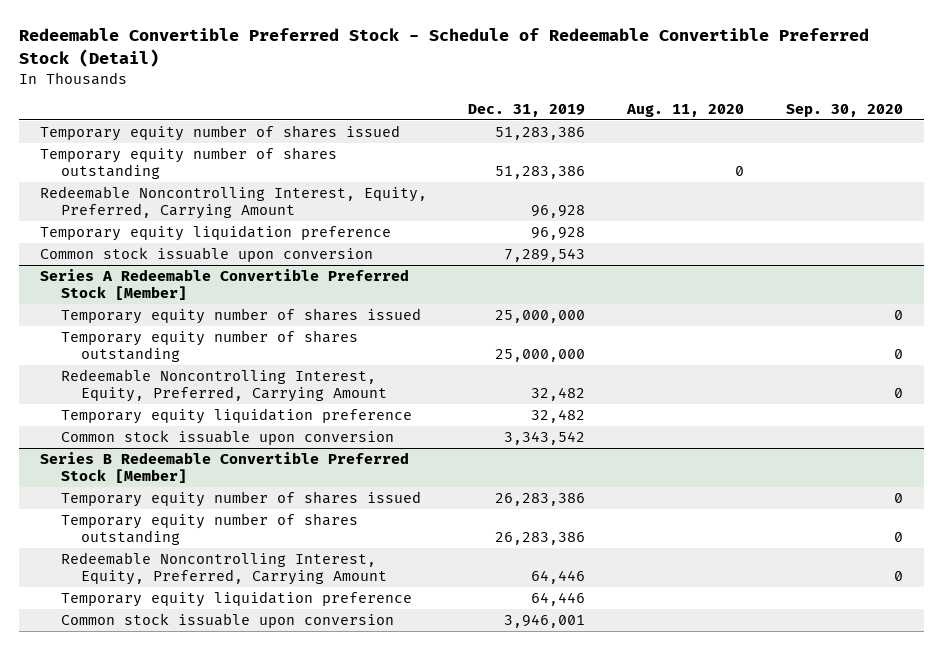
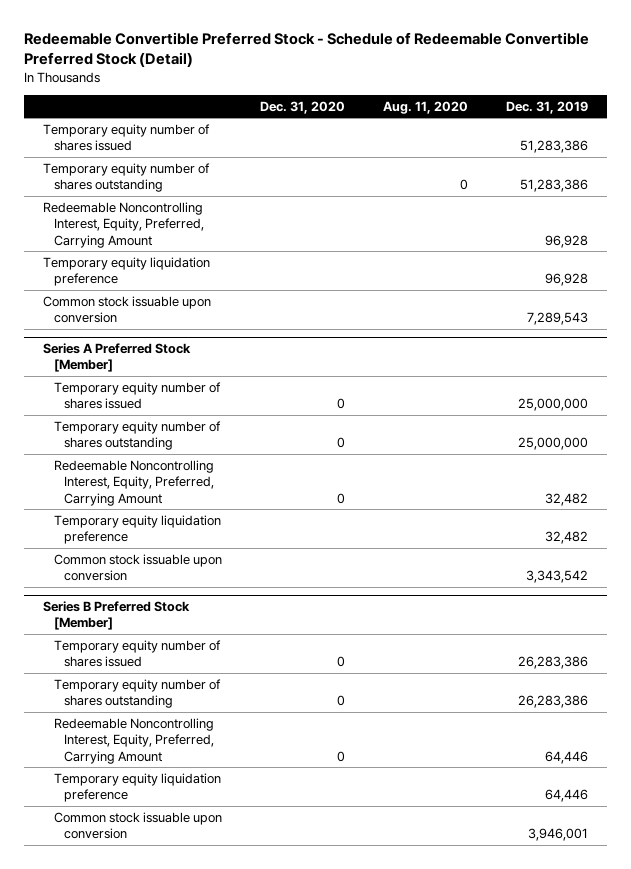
- | Dec. 31, 2019 | Aug. 11, 2020 | Sep. 30, 2020
+ | Dec. 31, 2020 | Aug. 11, 2020 | Dec. 31, 2019
- Series A Redeemable Convertible Preferred Stock [Member]
+ Series A Preferred Stock [Member]
- Series B Redeemable Convertible Preferred Stock [Member]
+ Series B Preferred Stock [Member]

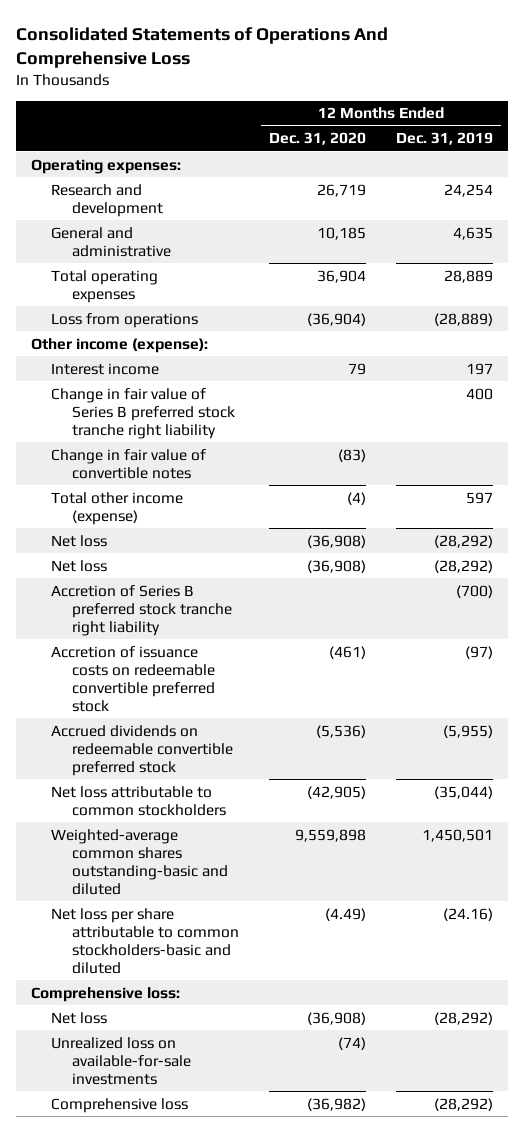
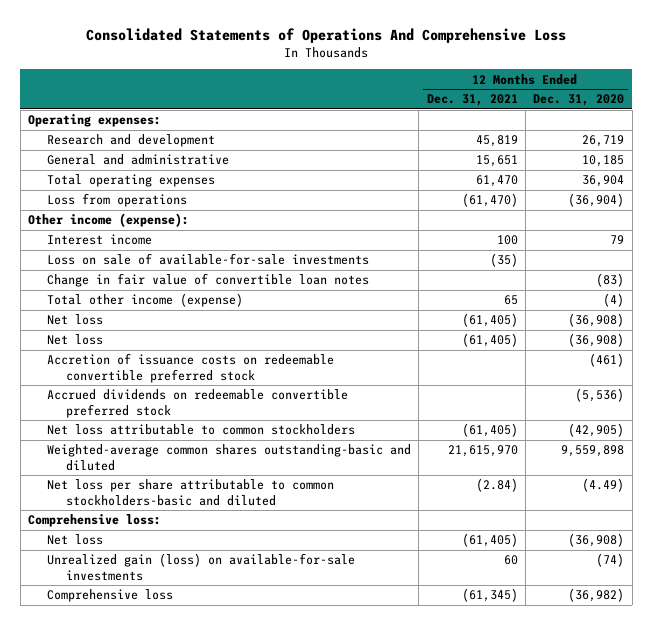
- | 12 Months Ended Dec. 31, 2020 | 12 Months Ended Dec. 31, 2019
+ | 12 Months Ended Dec. 31, 2021 | 12 Months Ended Dec. 31, 2020
- Change in fair value of Series B preferred stock tranche right liability | | 400
- Change in fair value of convertible notes | (83) |
+ Loss on sale of available-for-sale investments | (35) |
+ Change in fair value of convertible loan notes | | (83)
- Accretion of Series B preferred stock tranche right liability | | (700)
- Unrealized loss on available-for-sale investments | (74) |
+ Unrealized gain (loss) on available-for-sale investments | 60 | (74)

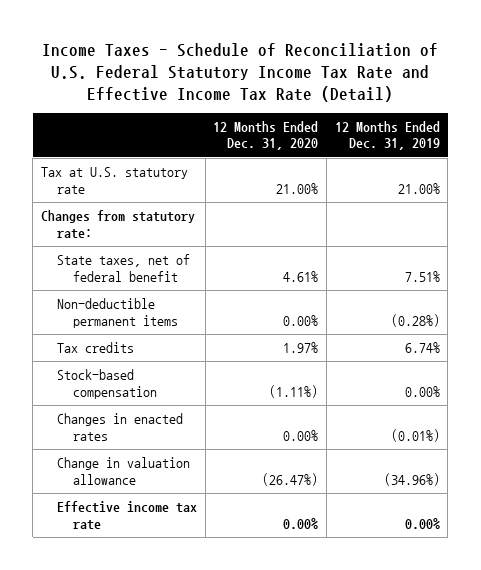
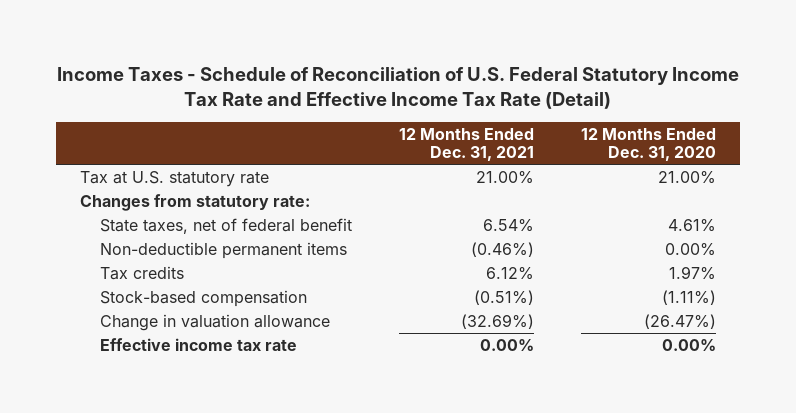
- | 12 Months Ended Dec. 31, 2020 | 12 Months Ended Dec. 31, 2019
+ | 12 Months Ended Dec. 31, 2021 | 12 Months Ended Dec. 31, 2020
- Changes in enacted rates | 0.00% | (0.01%)

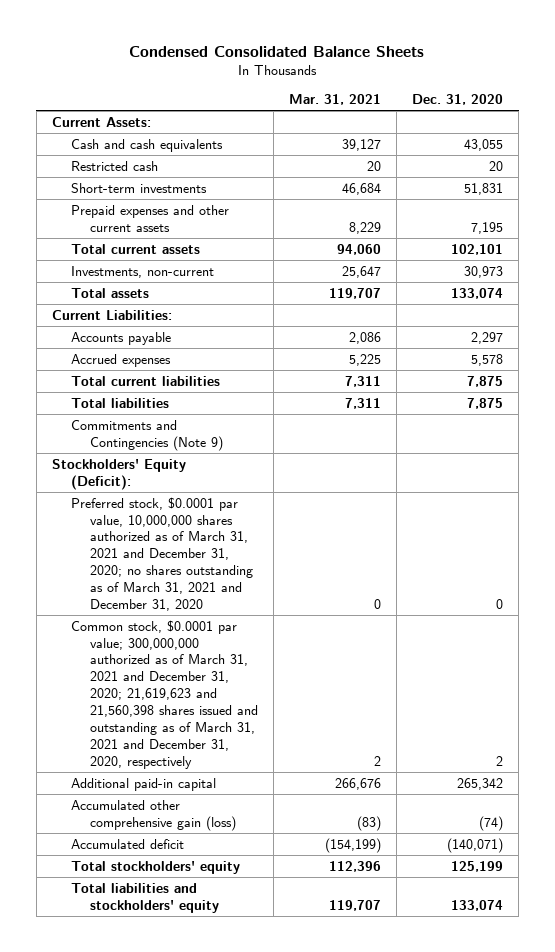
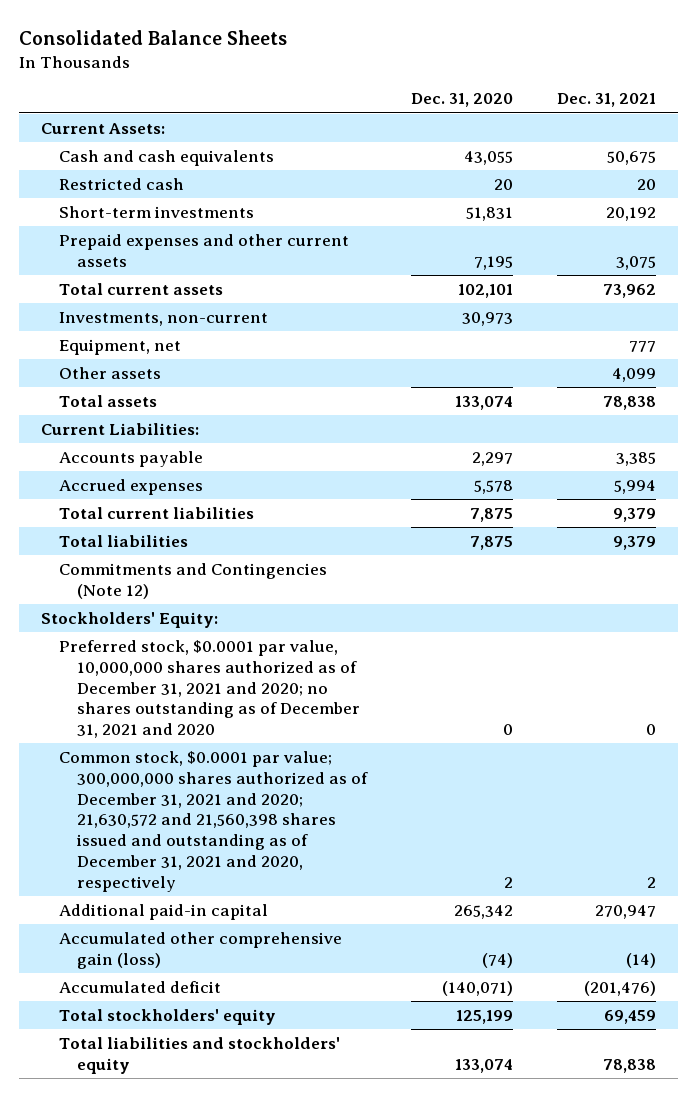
- Condensed Consolidated Balance Sheets
+ Consolidated Balance Sheets
- | Mar. 31, 2021 | Dec. 31, 2020
+ | Dec. 31, 2020 | Dec. 31, 2021
+ Equipment, net | | 777
+ Other assets | | 4,099
- Commitments and Contingencies (Note 9)
- Stockholders' Equity (Deficit):
- Preferred stock, $0.0001 par value, 10,000,000 shares authorized as of March 31, 2021 and December 31, 2020; no shares outstanding as of March 31, 2021 and December 31, 2020 | 0 | 0
- Common stock, $0.0001 par value; 300,000,000 authorized as of March 31, 2021 and December 31, 2020; 21,619,623 and 21,560,398 shares issued and outstanding as of March 31, 2021 and December 31, 2020, respectively | 2 | 2
+ Commitments and Contingencies (Note 12)
+ Stockholders' Equity:
+ Preferred stock, $0.0001 par value, 10,000,000 shares authorized as of December 31, 2021 and 2020; no shares outstanding as of December 31, 2021 and 2020 | 0 | 0
+ Common stock, $0.0001 par value; 300,000,000 shares authorized as of December 31, 2021 and 2020; 21,630,572 and 21,560,398 shares issued and outstanding as of December 31, 2021 and 2020, respectively | 2 | 2

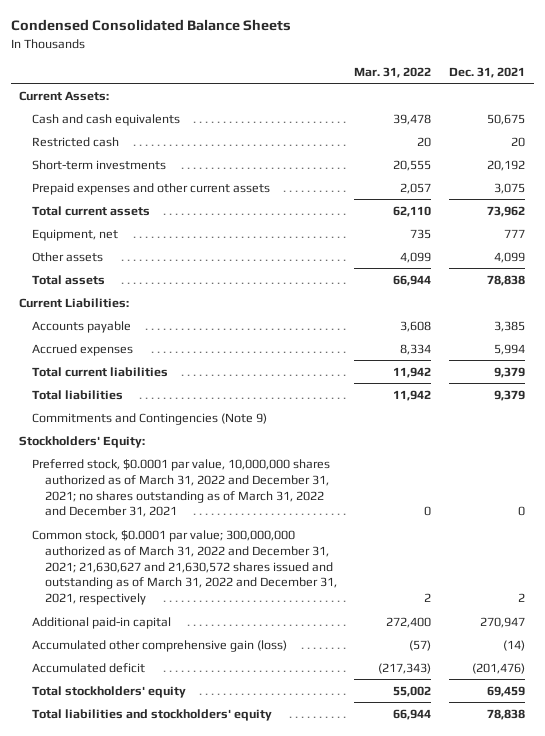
- Consolidated Balance Sheets
+ Condensed Consolidated Balance Sheets
- | Dec. 31, 2020 | Dec. 31, 2021
+ | Mar. 31, 2022 | Dec. 31, 2021
- Investments, non-current | 30,973 |
- Commitments and Contingencies (Note 12)
+ Commitments and Contingencies (Note 9)
- Preferred stock, $0.0001 par value, 10,000,000 shares authorized as of December 31, 2021 and 2020; no shares outstanding as of December 31, 2021 and 2020 | 0 | 0
- Common stock, $0.0001 par value; 300,000,000 shares authorized as of December 31, 2021 and 2020; 21,630,572 and 21,560,398 shares issued and outstanding as of December 31, 2021 and 2020, respectively | 2 | 2
+ Preferred stock, $0.0001 par value, 10,000,000 shares authorized as of March 31, 2022 and December 31, 2021; no shares outstanding as of March 31, 2022 and December 31, 2021 | 0 | 0
+ Common stock, $0.0001 par value; 300,000,000 authorized as of March 31, 2022 and December 31, 2021; 21,630,627 and 21,630,572 shares issued and outstanding as of March 31, 2022 and December 31, 2021, respectively | 2 | 2

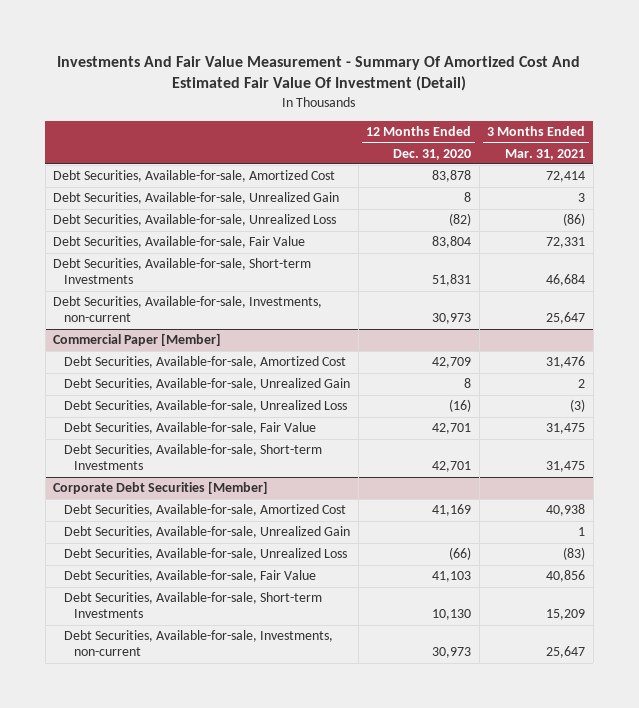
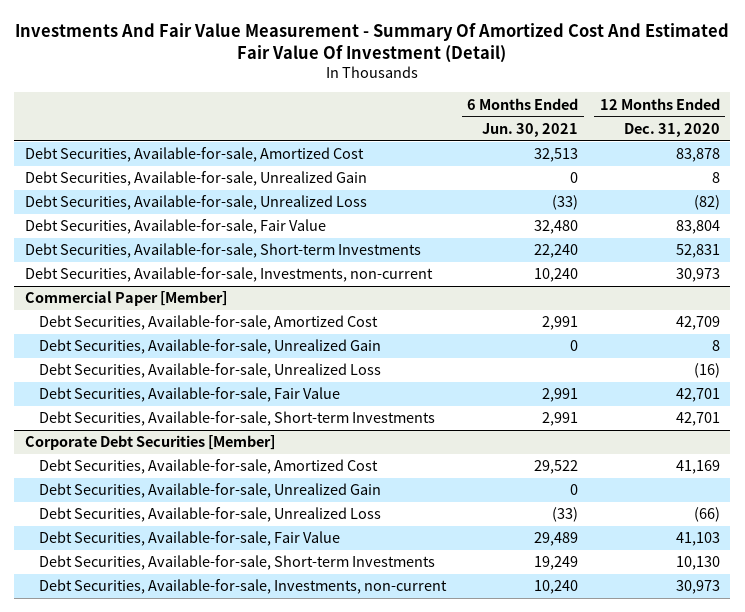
- | 12 Months Ended Dec. 31, 2020 | 3 Months Ended Mar. 31, 2021
+ | 6 Months Ended Jun. 30, 2021 | 12 Months Ended Dec. 31, 2020
- Debt Securities, Available-for-sale, Short-term Investments | 51,831 | 46,684
+ Debt Securities, Available-for-sale, Short-term Investments | 22,240 | 52,831

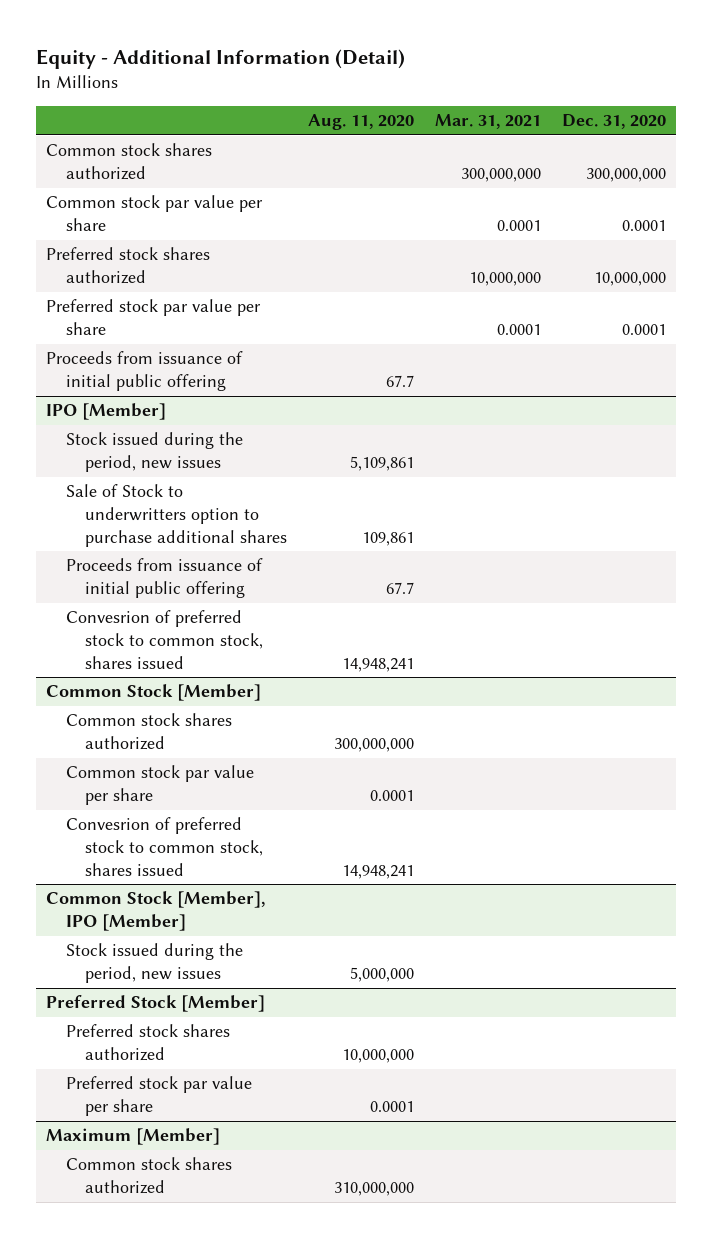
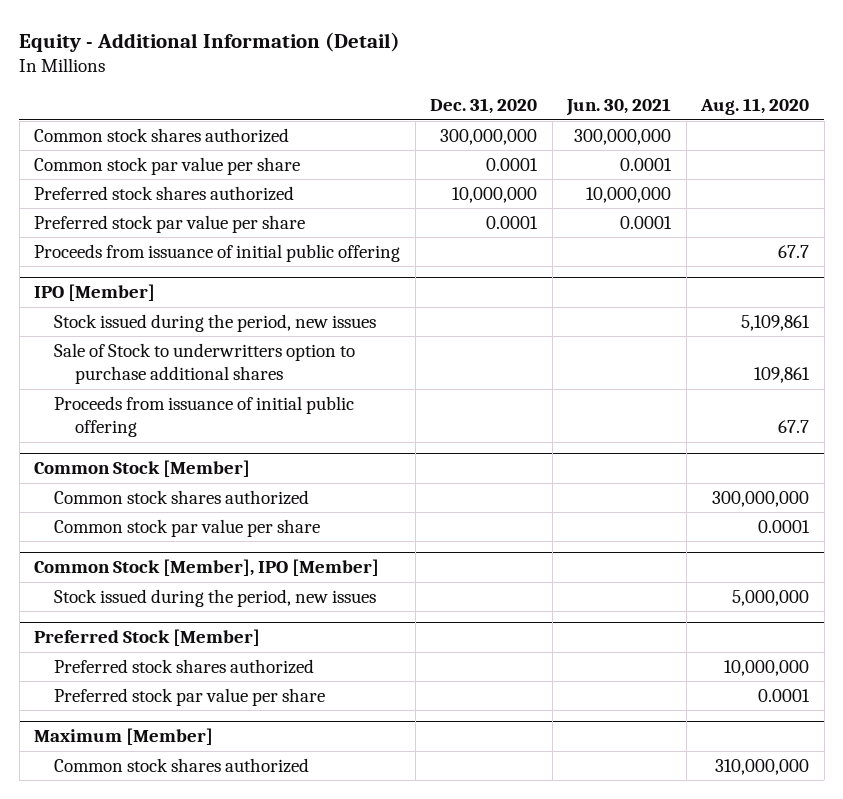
- | Aug. 11, 2020 | Mar. 31, 2021 | Dec. 31, 2020
+ | Dec. 31, 2020 | Jun. 30, 2021 | Aug. 11, 2020
@ IPO [Member]
- Convesrion of preferred stock to common stock, shares issued | 14,948,241 | |
@ Common Stock [Member]
- Convesrion of preferred stock to common stock, shares issued | 14,948,241 | |

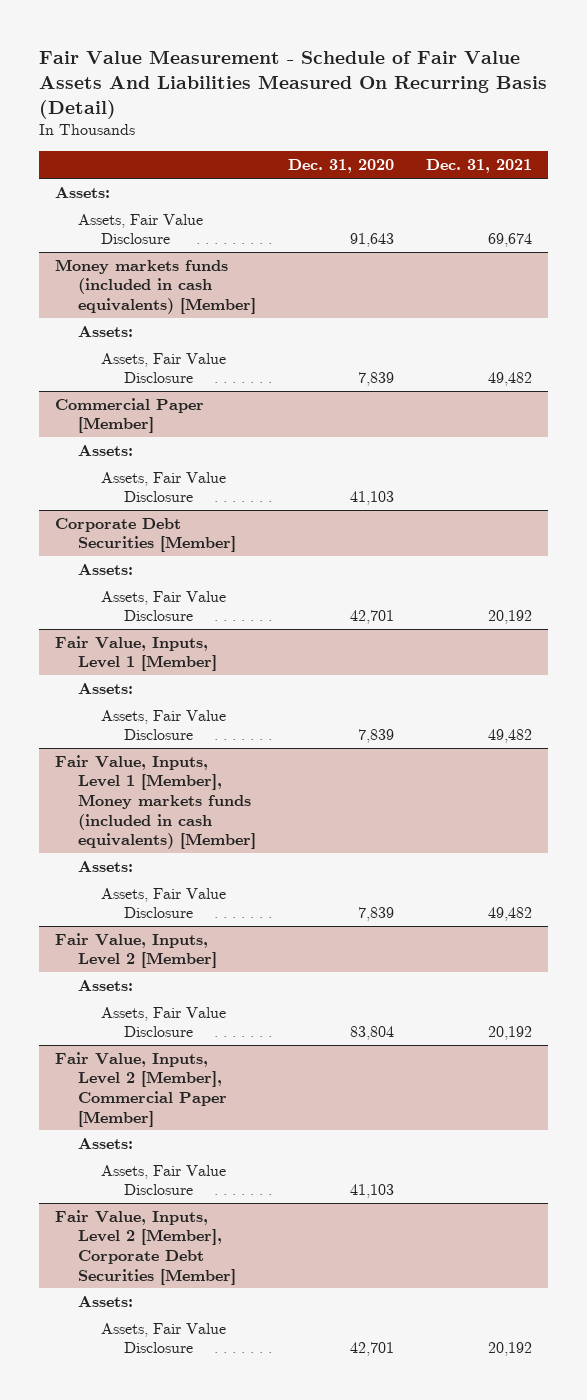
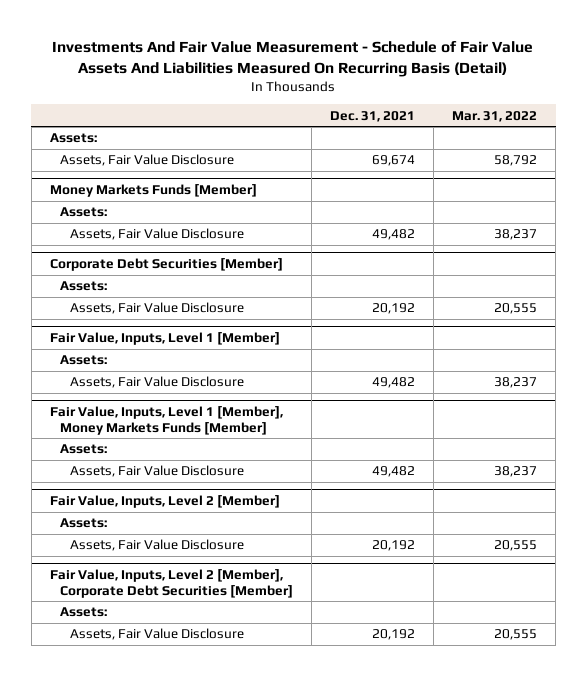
- Fair Value Measurement - Schedule of Fair Value Assets And Liabilities Measured On Recurring Basis (Detail)
+ Investments And Fair Value Measurement - Schedule of Fair Value Assets And Liabilities Measured On Recurring Basis (Detail)
- | Dec. 31, 2020 | Dec. 31, 2021
+ | Dec. 31, 2021 | Mar. 31, 2022
- Money markets funds (included in cash equivalents) [Member]
+ Money Markets Funds [Member]
- Commercial Paper [Member]
- Assets:
- Assets, Fair Value Disclosure | 41,103 |
- Fair Value, Inputs, Level 1 [Member], Money markets funds (included in cash equivalents) [Member]
+ Fair Value, Inputs, Level 1 [Member], Money Markets Funds [Member]
- Fair Value, Inputs, Level 2 [Member], Commercial Paper [Member]
- Assets:
- Assets, Fair Value Disclosure | 41,103 |

